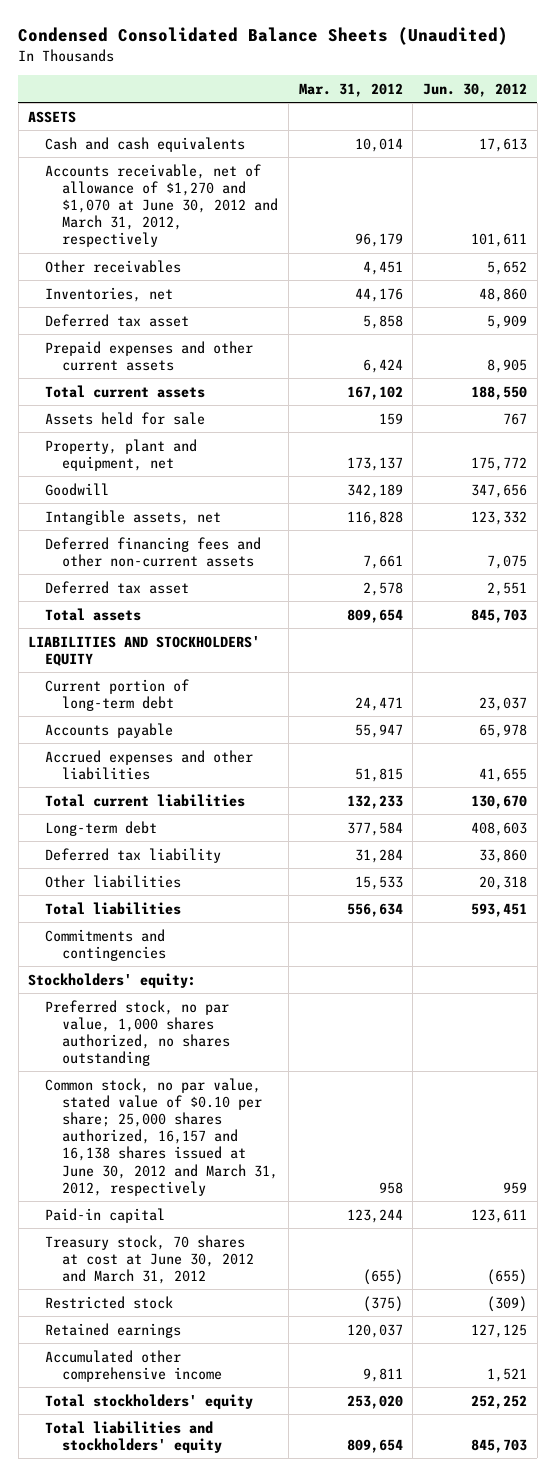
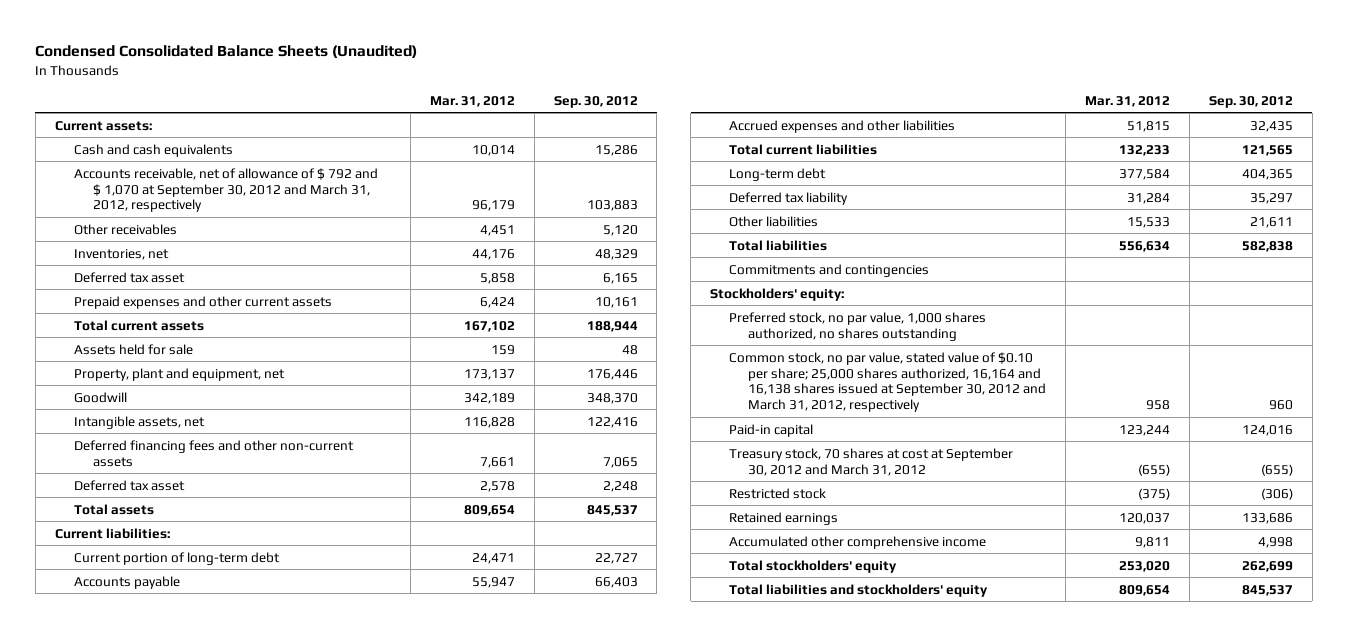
- | Mar. 31, 2012 | Jun. 30, 2012
+ | Mar. 31, 2012 | Sep. 30, 2012
- ASSETS
+ Current assets:
- Accounts receivable, net of allowance of $1,270 and $1,070 at June 30, 2012 and March 31, 2012, respectively | 96,179 | 101,611
+ Accounts receivable, net of allowance of $ 792 and $ 1,070 at September 30, 2012 and March 31, 2012, respectively | 96,179 | 103,883
- LIABILITIES AND STOCKHOLDERS' EQUITY
+ Current liabilities:
- Common stock, no par value, stated value of $0.10 per share; 25,000 shares authorized, 16,157 and 16,138 shares issued at June 30, 2012 and March 31, 2012, respectively | 958 | 959
+ Common stock, no par value, stated value of $0.10 per share; 25,000 shares authorized, 16,164 and 16,138 shares issued at September 30, 2012 and March 31, 2012, respectively | 958 | 960
- Treasury stock, 70 shares at cost at June 30, 2012 and March 31, 2012 | (655) | (655)
+ Treasury stock, 70 shares at cost at September 30, 2012 and March 31, 2012 | (655) | (655)

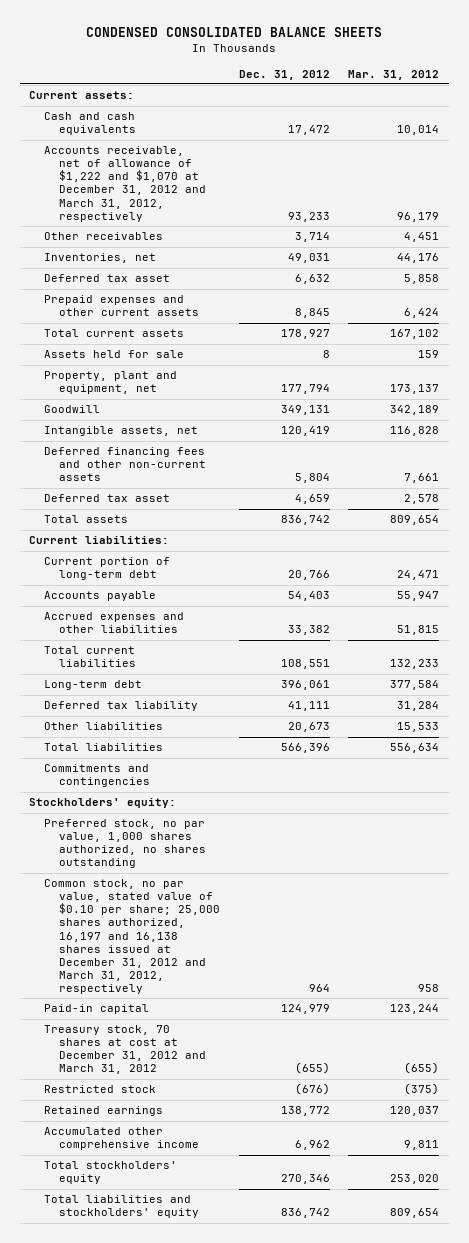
- Condensed Consolidated Balance Sheets (Unaudited)
+ CONDENSED CONSOLIDATED BALANCE SHEETS
- | Mar. 31, 2012 | Sep. 30, 2012
+ | Dec. 31, 2012 | Mar. 31, 2012
- Accounts receivable, net of allowance of $ 792 and $ 1,070 at September 30, 2012 and March 31, 2012, respectively | 96,179 | 103,883
+ Accounts receivable, net of allowance of $1,222 and $1,070 at December 31, 2012 and March 31, 2012, respectively | 93,233 | 96,179
- Common stock, no par value, stated value of $0.10 per share; 25,000 shares authorized, 16,164 and 16,138 shares issued at September 30, 2012 and March 31, 2012, respectively | 958 | 960
+ Common stock, no par value, stated value of $0.10 per share; 25,000 shares authorized, 16,197 and 16,138 shares issued at December 31, 2012 and March 31, 2012, respectively | 964 | 958
- Treasury stock, 70 shares at cost at September 30, 2012 and March 31, 2012 | (655) | (655)
+ Treasury stock, 70 shares at cost at December 31, 2012 and March 31, 2012 | (655) | (655)

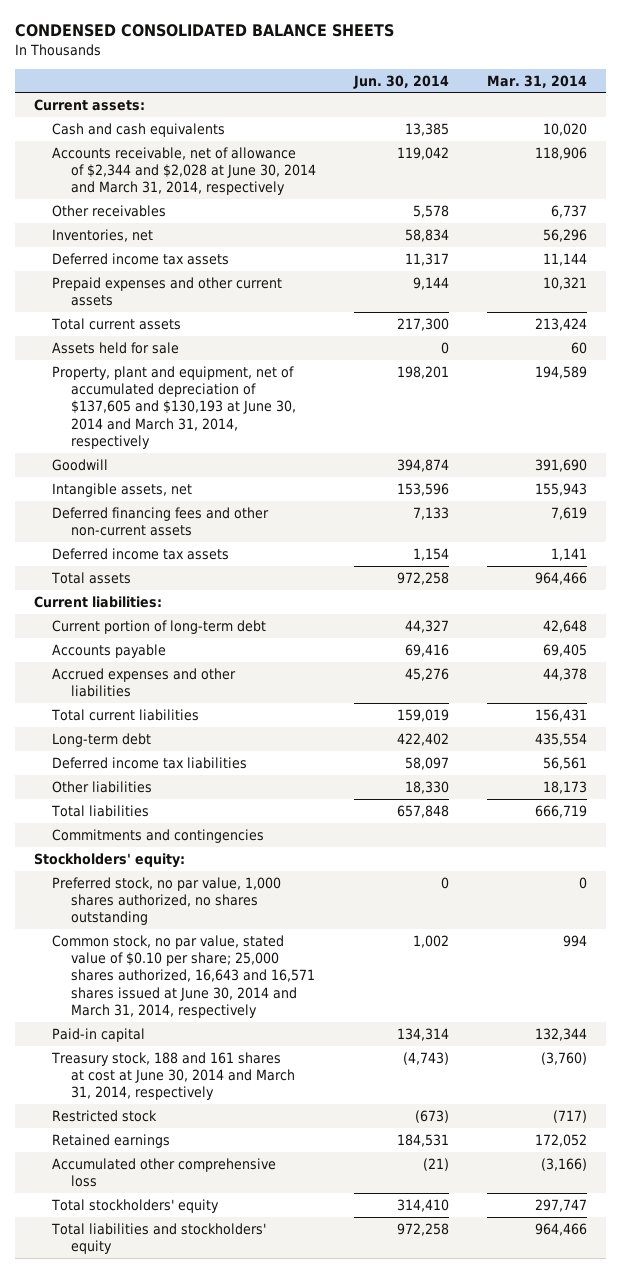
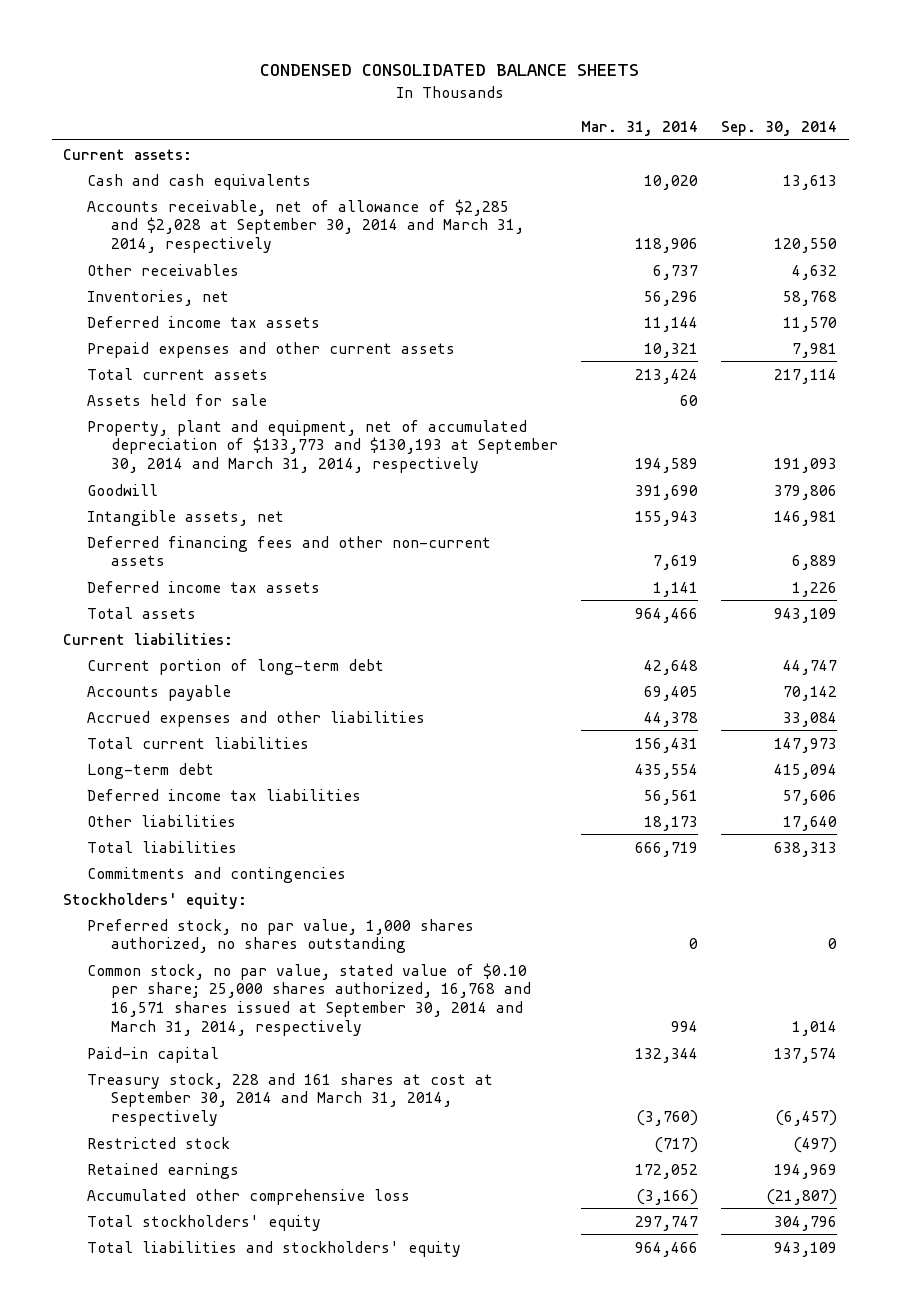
- | Jun. 30, 2014 | Mar. 31, 2014
+ | Mar. 31, 2014 | Sep. 30, 2014
- Accounts receivable, net of allowance of $2,344 and $2,028 at June 30, 2014 and March 31, 2014, respectively | 119,042 | 118,906
+ Accounts receivable, net of allowance of $2,285 and $2,028 at September 30, 2014 and March 31, 2014, respectively | 118,906 | 120,550
- Property, plant and equipment, net of accumulated depreciation of $137,605 and $130,193 at June 30, 2014 and March 31, 2014, respectively | 198,201 | 194,589
+ Property, plant and equipment, net of accumulated depreciation of $133,773 and $130,193 at September 30, 2014 and March 31, 2014, respectively | 194,589 | 191,093
- Common stock, no par value, stated value of $0.10 per share; 25,000 shares authorized, 16,643 and 16,571 shares issued at June 30, 2014 and March 31, 2014, respectively | 1,002 | 994
+ Common stock, no par value, stated value of $0.10 per share; 25,000 shares authorized, 16,768 and 16,571 shares issued at September 30, 2014 and March 31, 2014, respectively | 994 | 1,014
- Treasury stock, 188 and 161 shares at cost at June 30, 2014 and March 31, 2014, respectively | (4,743) | (3,760)
+ Treasury stock, 228 and 161 shares at cost at September 30, 2014 and March 31, 2014, respectively | (3,760) | (6,457)

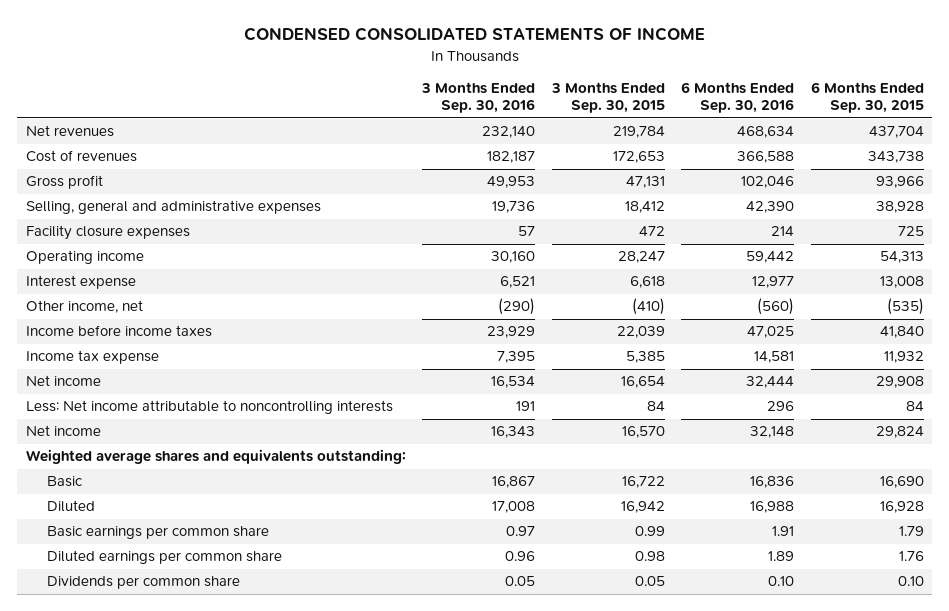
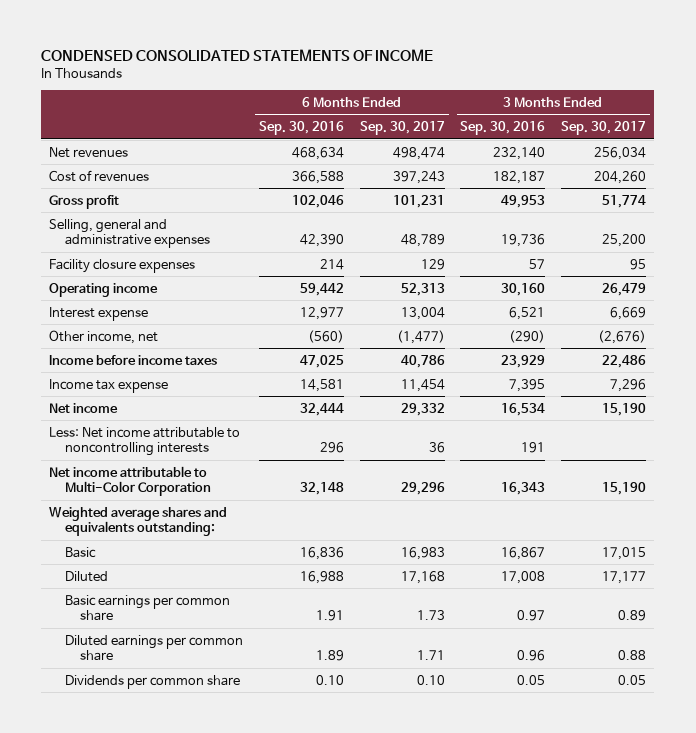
- | 3 Months Ended Sep. 30, 2016 | 3 Months Ended Sep. 30, 2015 | 6 Months Ended Sep. 30, 2016 | 6 Months Ended Sep. 30, 2015
+ | 6 Months Ended Sep. 30, 2016 | 6 Months Ended Sep. 30, 2017 | 3 Months Ended Sep. 30, 2016 | 3 Months Ended Sep. 30, 2017
- Net income | 16,343 | 16,570 | 32,148 | 29,824
+ Net income attributable to Multi-Color Corporation | 32,148 | 29,296 | 16,343 | 15,190

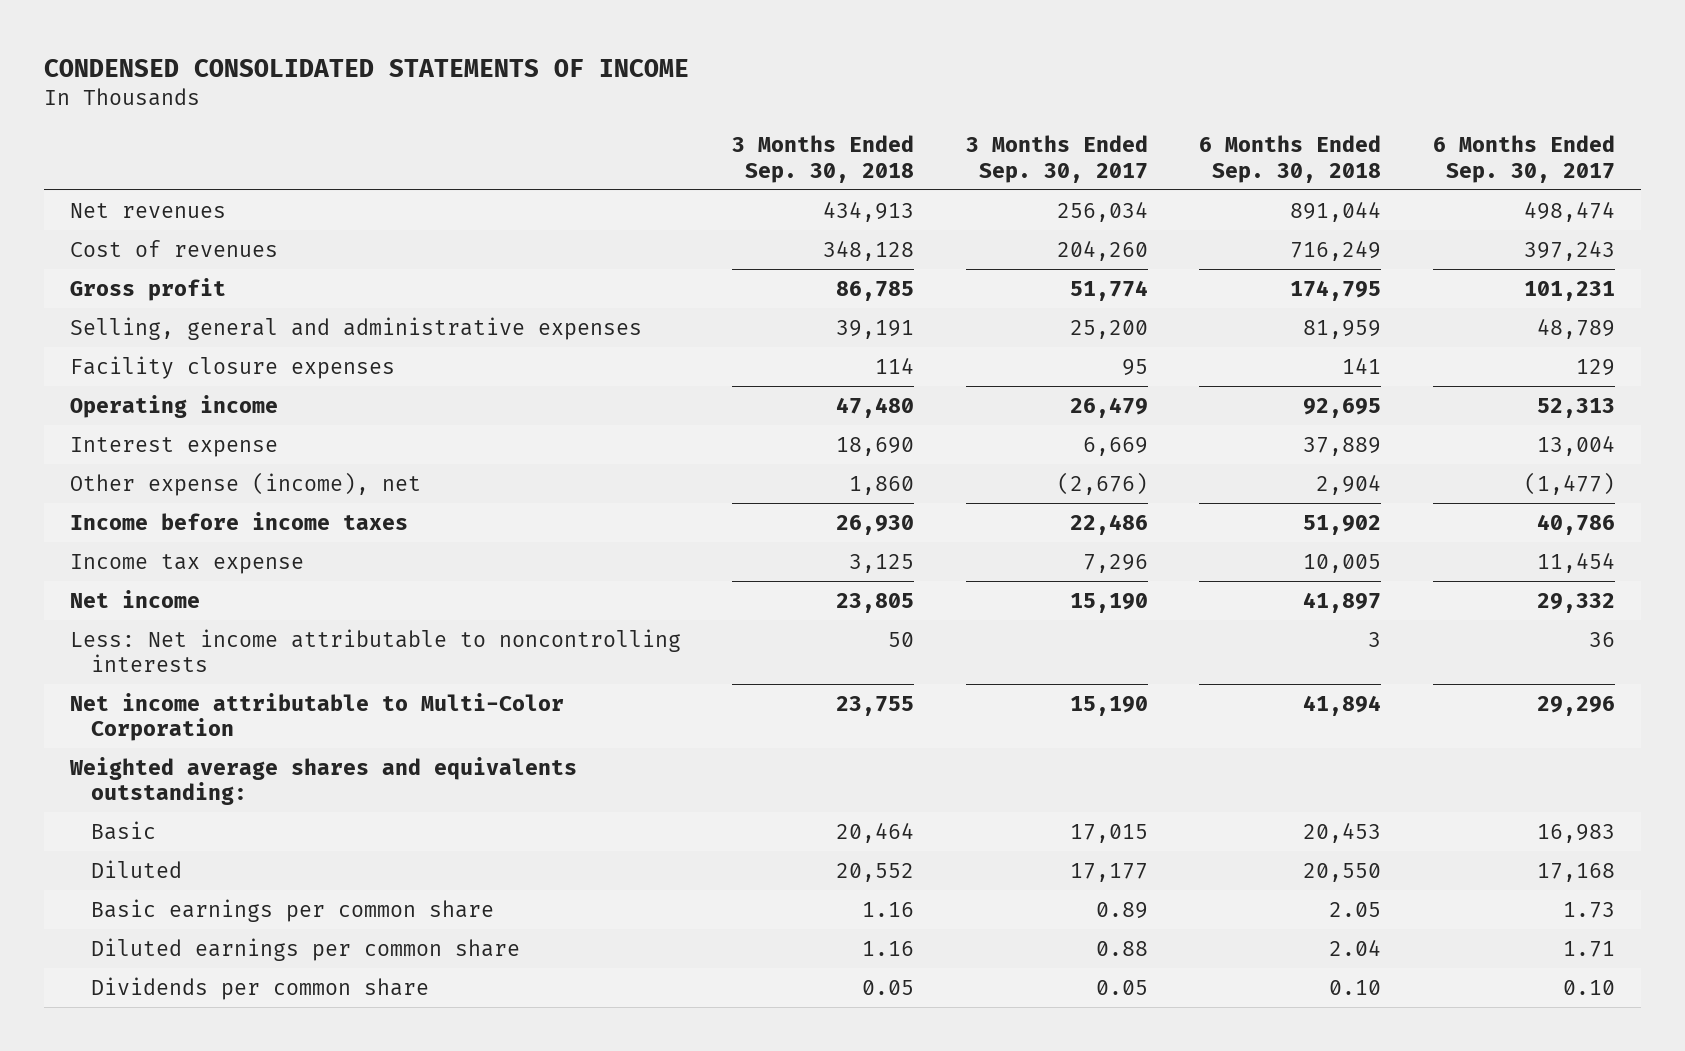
- | 6 Months Ended Sep. 30, 2016 | 6 Months Ended Sep. 30, 2017 | 3 Months Ended Sep. 30, 2016 | 3 Months Ended Sep. 30, 2017
+ | 3 Months Ended Sep. 30, 2018 | 3 Months Ended Sep. 30, 2017 | 6 Months Ended Sep. 30, 2018 | 6 Months Ended Sep. 30, 2017
- Other income, net | (560) | (1,477) | (290) | (2,676)
+ Other expense (income), net | 1,860 | (2,676) | 2,904 | (1,477)

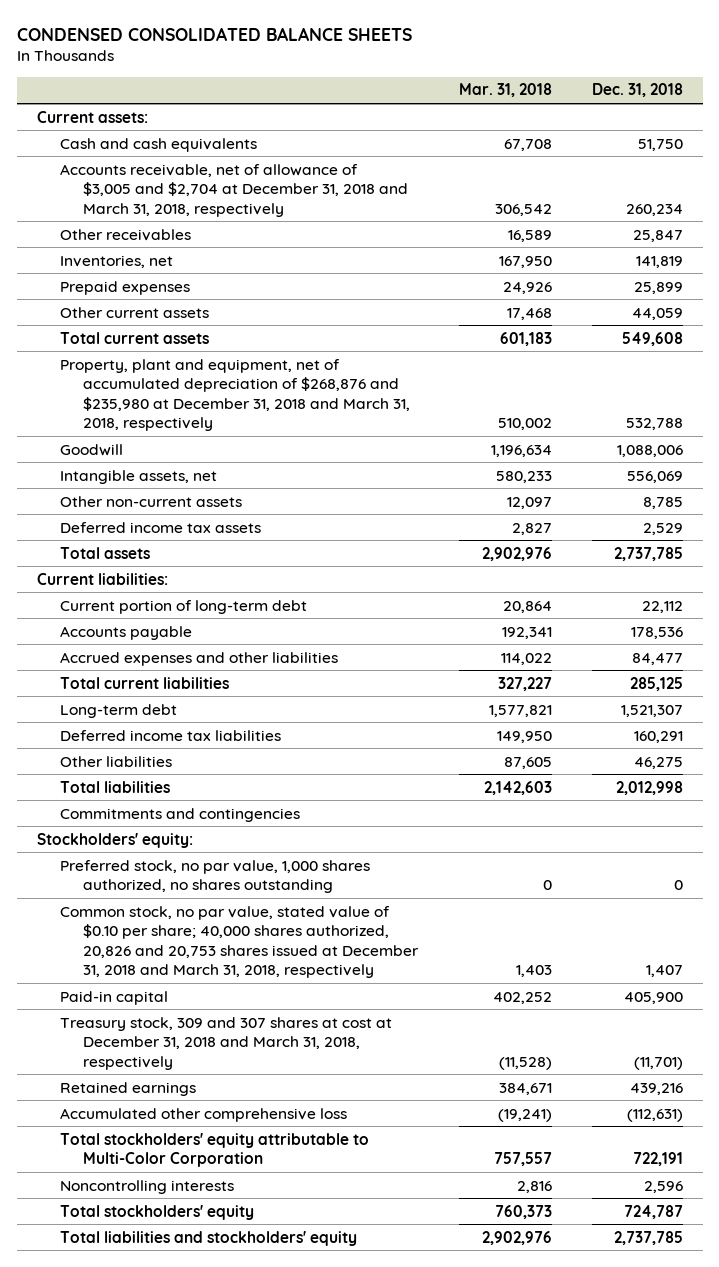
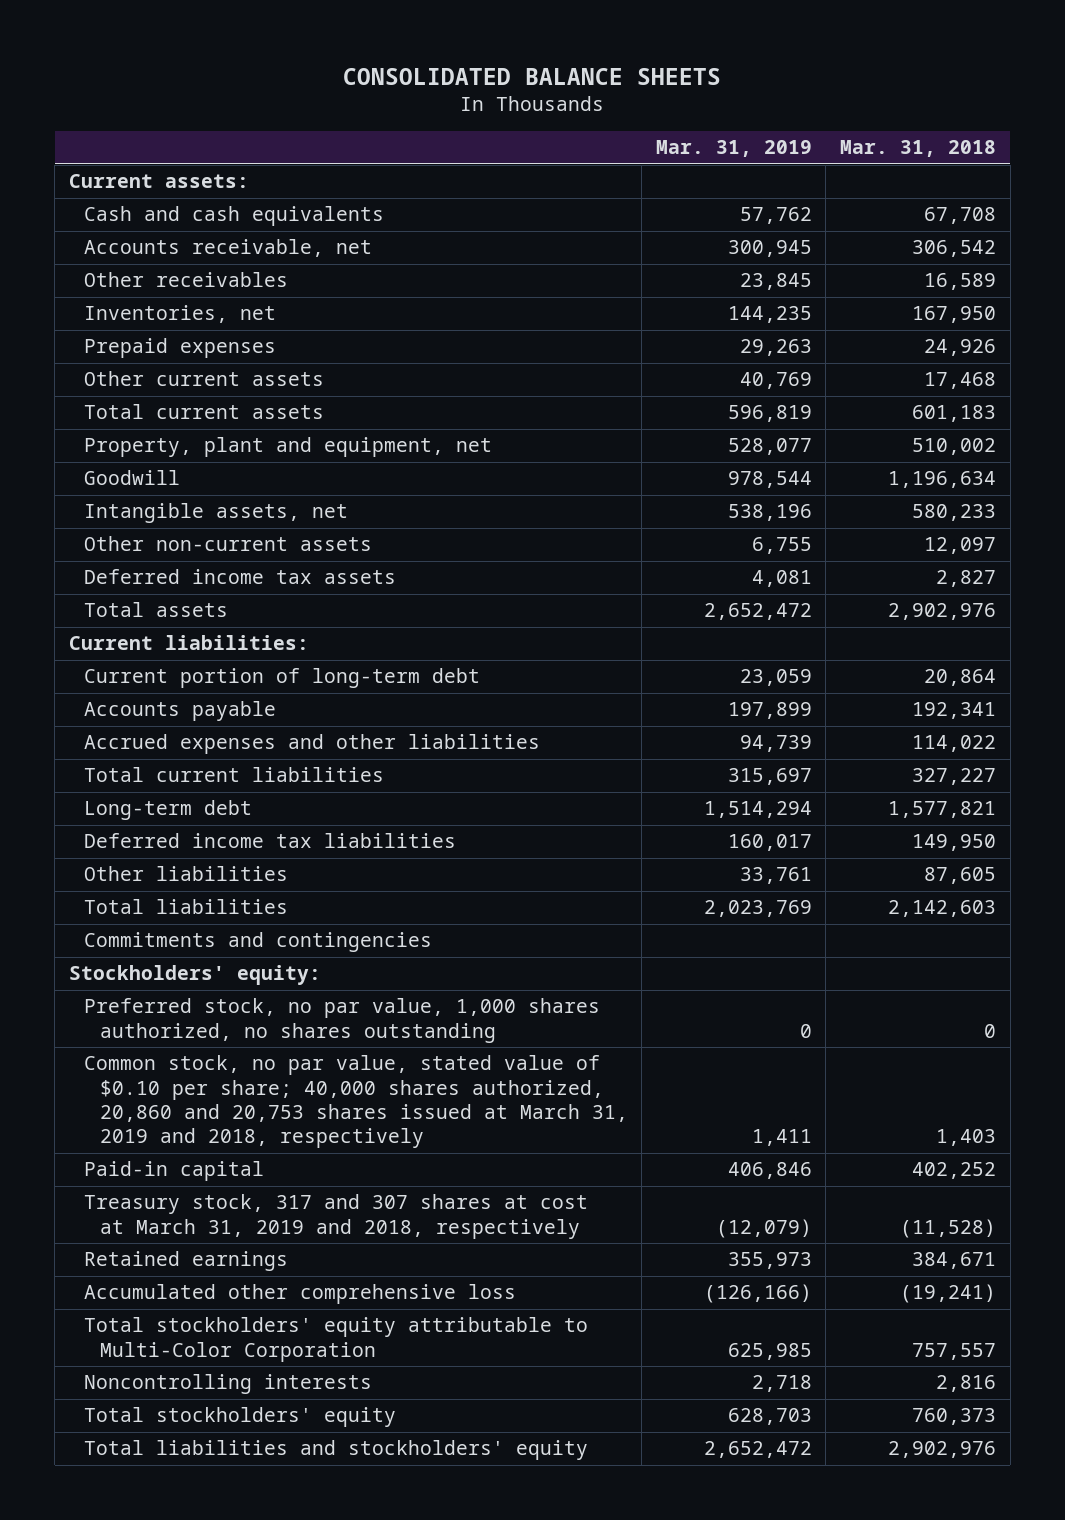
- CONDENSED CONSOLIDATED BALANCE SHEETS
+ CONSOLIDATED BALANCE SHEETS
- | Mar. 31, 2018 | Dec. 31, 2018
+ | Mar. 31, 2019 | Mar. 31, 2018
- Accounts receivable, net of allowance of $3,005 and $2,704 at December 31, 2018 and March 31, 2018, respectively | 306,542 | 260,234
+ Accounts receivable, net | 300,945 | 306,542
- Property, plant and equipment, net of accumulated depreciation of $268,876 and $235,980 at December 31, 2018 and March 31, 2018, respectively | 510,002 | 532,788
+ Property, plant and equipment, net | 528,077 | 510,002
- Common stock, no par value, stated value of $0.10 per share; 40,000 shares authorized, 20,826 and 20,753 shares issued at December 31, 2018 and March 31, 2018, respectively | 1,403 | 1,407
+ Common stock, no par value, stated value of $0.10 per share; 40,000 shares authorized, 20,860 and 20,753 shares issued at March 31, 2019 and 2018, respectively | 1,411 | 1,403
- Treasury stock, 309 and 307 shares at cost at December 31, 2018 and March 31, 2018, respectively | (11,528) | (11,701)
+ Treasury stock, 317 and 307 shares at cost at March 31, 2019 and 2018, respectively | (12,079) | (11,528)

